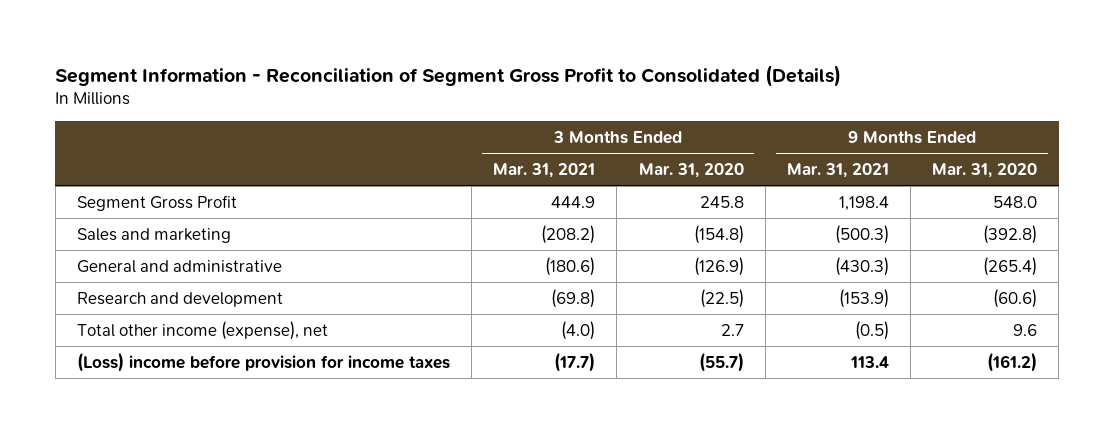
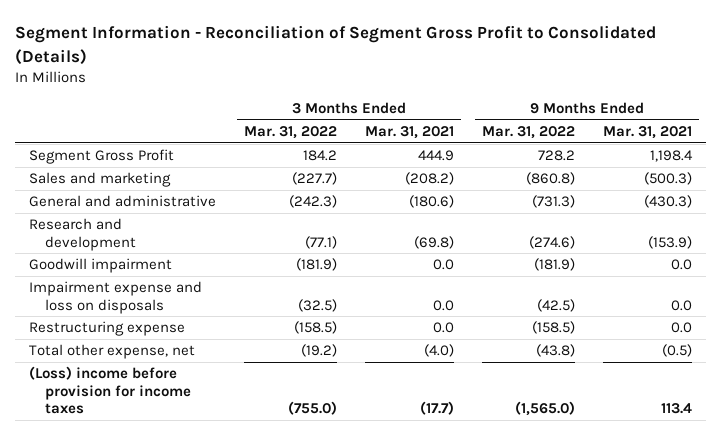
- | 3 Months Ended Mar. 31, 2021 | 3 Months Ended Mar. 31, 2020 | 9 Months Ended Mar. 31, 2021 | 9 Months Ended Mar. 31, 2020
+ | 3 Months Ended Mar. 31, 2022 | 3 Months Ended Mar. 31, 2021 | 9 Months Ended Mar. 31, 2022 | 9 Months Ended Mar. 31, 2021
- Total other income (expense), net | (4.0) | 2.7 | (0.5) | 9.6
+ Goodwill impairment | (181.9) | 0.0 | (181.9) | 0.0
+ Impairment expense and loss on disposals | (32.5) | 0.0 | (42.5) | 0.0
+ Restructuring expense | (158.5) | 0.0 | (158.5) | 0.0
+ Total other expense, net | (19.2) | (4.0) | (43.8) | (0.5)

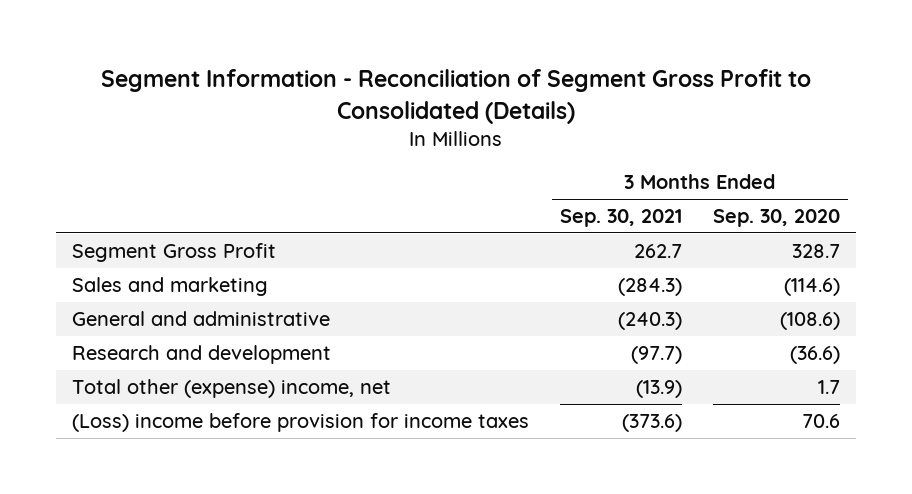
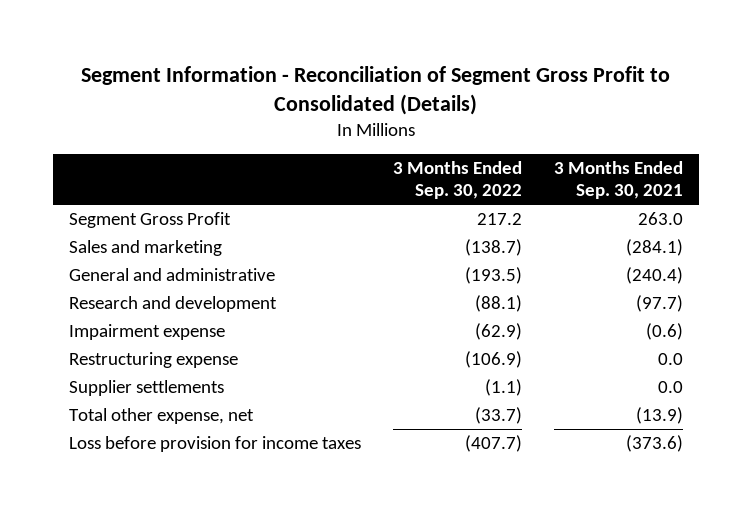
- | 3 Months Ended Sep. 30, 2021 | 3 Months Ended Sep. 30, 2020
+ | 3 Months Ended Sep. 30, 2022 | 3 Months Ended Sep. 30, 2021
- Segment Gross Profit | 262.7 | 328.7
- Sales and marketing | (284.3) | (114.6)
- General and administrative | (240.3) | (108.6)
+ Segment Gross Profit | 217.2 | 263.0
+ Sales and marketing | (138.7) | (284.1)
+ General and administrative | (193.5) | (240.4)
- Total other (expense) income, net | (13.9) | 1.7
- (Loss) income before provision for income taxes | (373.6) | 70.6
+ Impairment expense | (62.9) | (0.6)
+ Restructuring expense | (106.9) | 0.0
+ Supplier settlements | (1.1) | 0.0
+ Total other expense, net | (33.7) | (13.9)
+ Loss before provision for income taxes | (407.7) | (373.6)

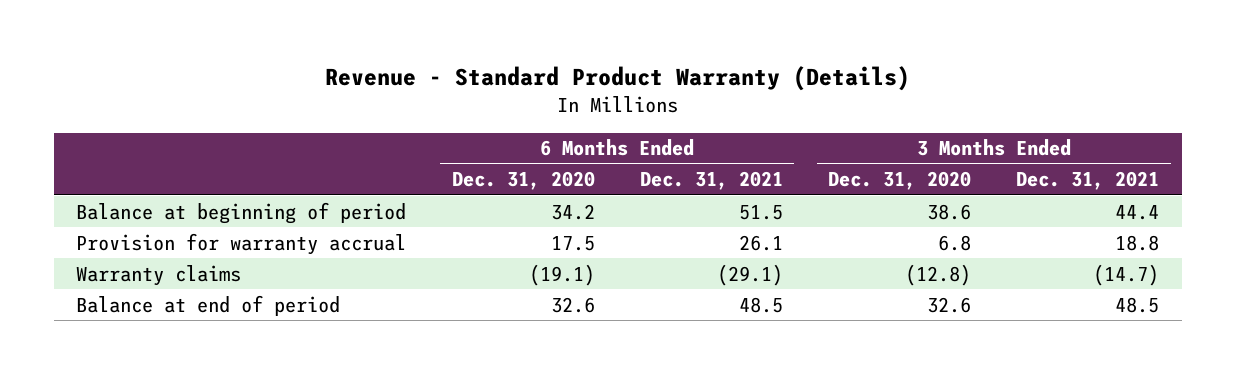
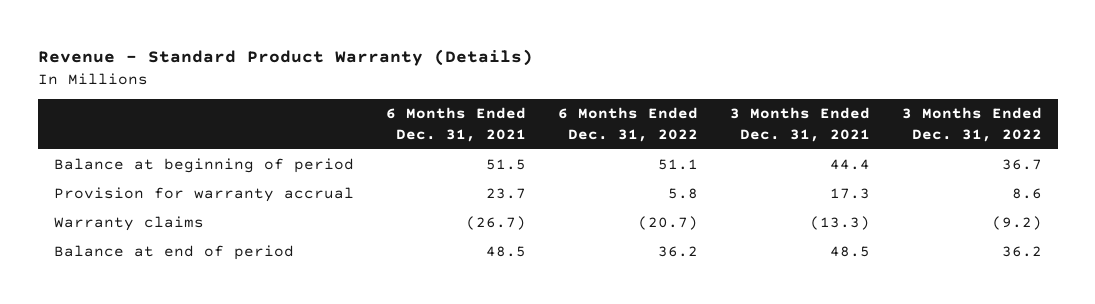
- | 6 Months Ended Dec. 31, 2020 | 6 Months Ended Dec. 31, 2021 | 3 Months Ended Dec. 31, 2020 | 3 Months Ended Dec. 31, 2021
+ | 6 Months Ended Dec. 31, 2021 | 6 Months Ended Dec. 31, 2022 | 3 Months Ended Dec. 31, 2021 | 3 Months Ended Dec. 31, 2022
- Provision for warranty accrual | 17.5 | 26.1 | 6.8 | 18.8
- Warranty claims | (19.1) | (29.1) | (12.8) | (14.7)
+ Provision for warranty accrual | 23.7 | 5.8 | 17.3 | 8.6
+ Warranty claims | (26.7) | (20.7) | (13.3) | (9.2)

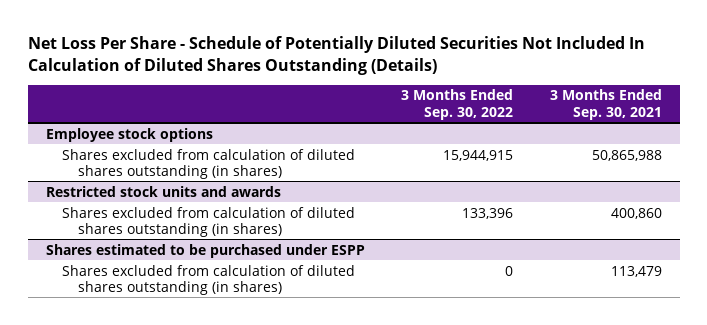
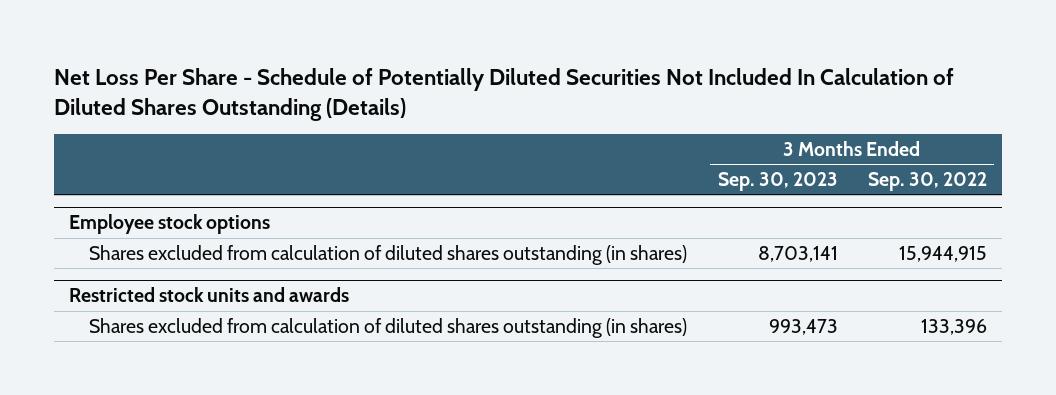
- | 3 Months Ended Sep. 30, 2022 | 3 Months Ended Sep. 30, 2021
+ | 3 Months Ended Sep. 30, 2023 | 3 Months Ended Sep. 30, 2022
- Shares estimated to be purchased under ESPP
- Shares excluded from calculation of diluted shares outstanding (in shares) | 0 | 113,479

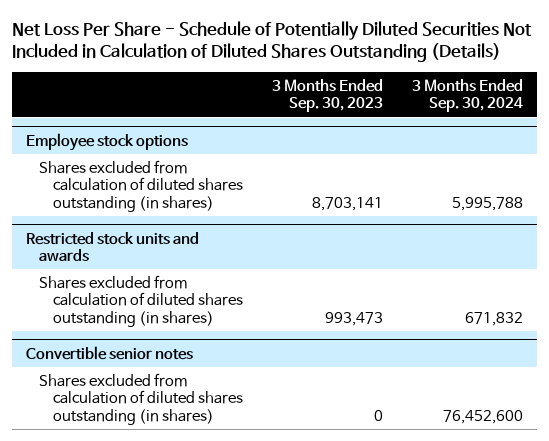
- Net Loss Per Share - Schedule of Potentially Diluted Securities Not Included In Calculation of Diluted Shares Outstanding (Details)
+ Net Loss Per Share - Schedule of Potentially Diluted Securities Not Included in Calculation of Diluted Shares Outstanding (Details)
- | 3 Months Ended Sep. 30, 2023 | 3 Months Ended Sep. 30, 2022
+ | 3 Months Ended Sep. 30, 2023 | 3 Months Ended Sep. 30, 2024
+ Convertible senior notes
+ Shares excluded from calculation of diluted shares outstanding (in shares) | 0 | 76,452,600

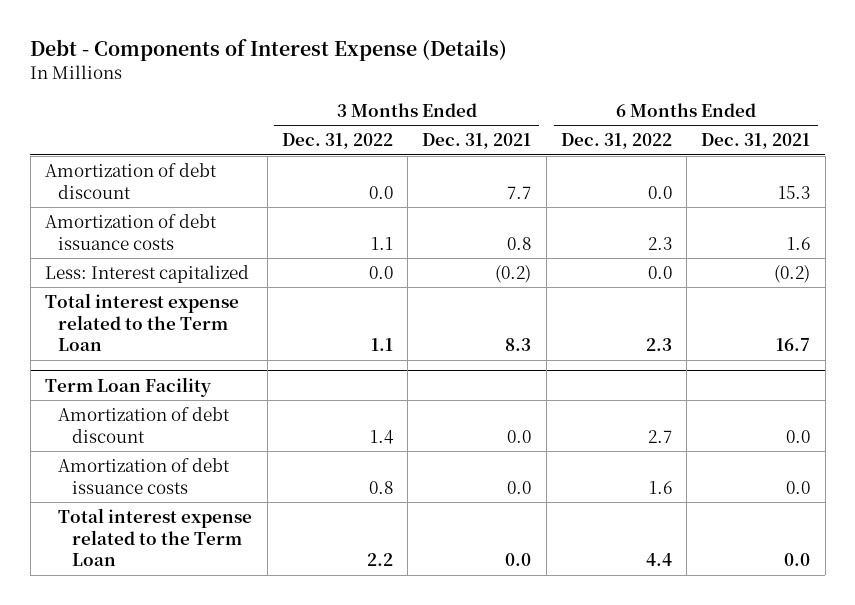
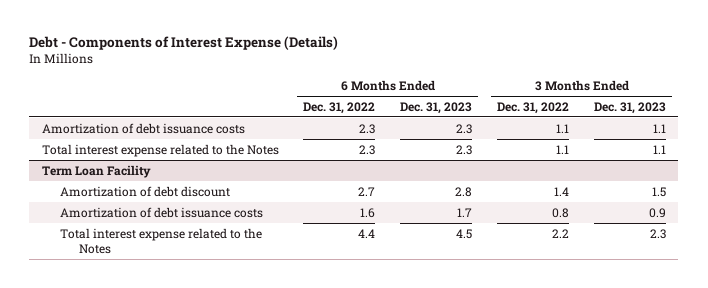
- | 3 Months Ended Dec. 31, 2022 | 3 Months Ended Dec. 31, 2021 | 6 Months Ended Dec. 31, 2022 | 6 Months Ended Dec. 31, 2021
+ | 6 Months Ended Dec. 31, 2022 | 6 Months Ended Dec. 31, 2023 | 3 Months Ended Dec. 31, 2022 | 3 Months Ended Dec. 31, 2023
- Amortization of debt discount | 0.0 | 7.7 | 0.0 | 15.3
- Less: Interest capitalized | 0.0 | (0.2) | 0.0 | (0.2)
- Total interest expense related to the Term Loan | 1.1 | 8.3 | 2.3 | 16.7
+ Total interest expense related to the Notes | 2.3 | 2.3 | 1.1 | 1.1
@ Term Loan Facility
- Total interest expense related to the Term Loan | 2.2 | 0.0 | 4.4 | 0.0
+ Total interest expense related to the Notes | 4.4 | 4.5 | 2.2 | 2.3

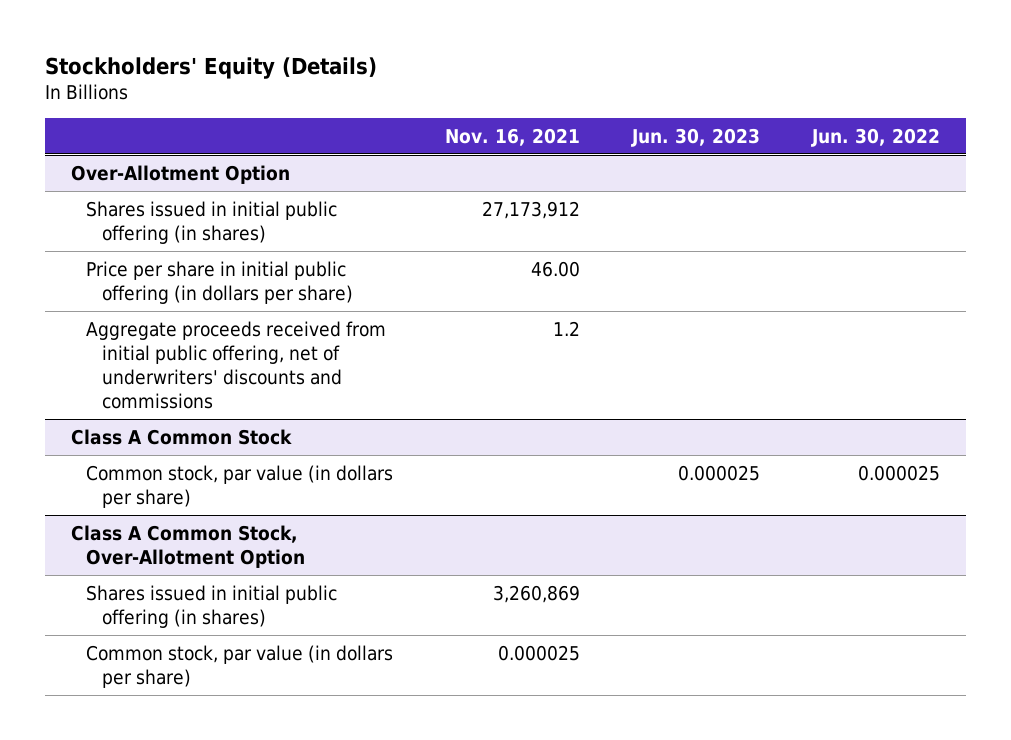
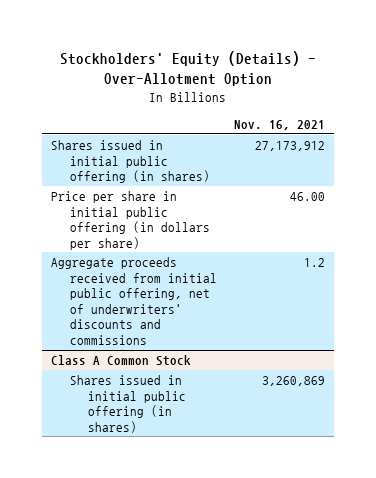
- Stockholders' Equity (Details)
+ Stockholders' Equity (Details) - Over-Allotment Option
- | Nov. 16, 2021 | Jun. 30, 2023 | Jun. 30, 2022
+ | Nov. 16, 2021
- Over-Allotment Option
@ Class A Common Stock
- Common stock, par value (in dollars per share) | | 0.000025 | 0.000025
- Class A Common Stock, Over-Allotment Option
- Common stock, par value (in dollars per share) | 0.000025 | |

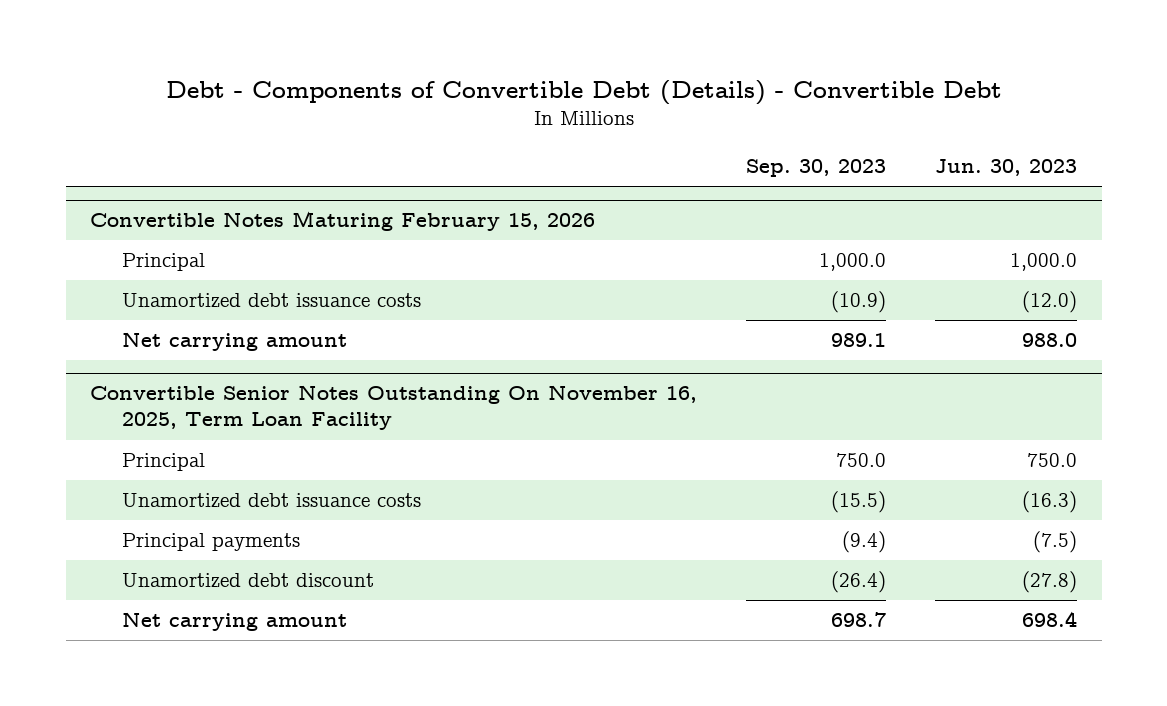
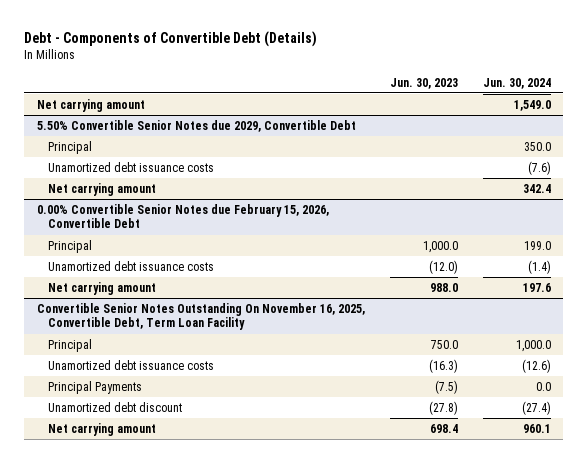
- Debt - Components of Convertible Debt (Details) - Convertible Debt
+ Debt - Components of Convertible Debt (Details)
- | Sep. 30, 2023 | Jun. 30, 2023
+ | Jun. 30, 2023 | Jun. 30, 2024
- Convertible Notes Maturing February 15, 2026
+ Net carrying amount | | 1,549.0
+ 5.50% Convertible Senior Notes due 2029, Convertible Debt
+ Principal | | 350.0
+ Unamortized debt issuance costs | | (7.6)
+ Net carrying amount | | 342.4
+ 0.00% Convertible Senior Notes due February 15, 2026, Convertible Debt
- Convertible Senior Notes Outstanding On November 16, 2025, Term Loan Facility
+ Convertible Senior Notes Outstanding On November 16, 2025, Convertible Debt, Term Loan Facility
- Principal payments | (9.4) | (7.5)
+ Principal Payments | (7.5) | 0.0

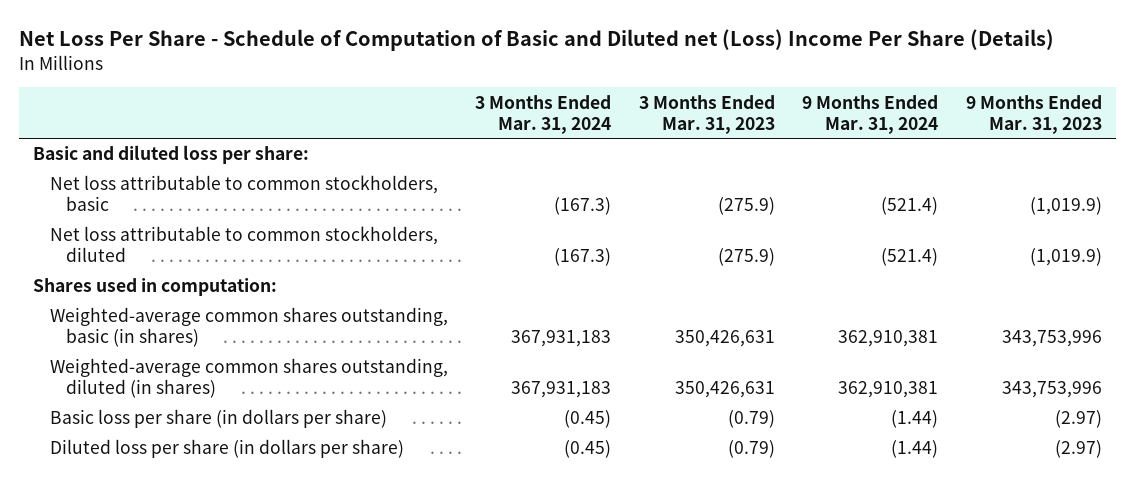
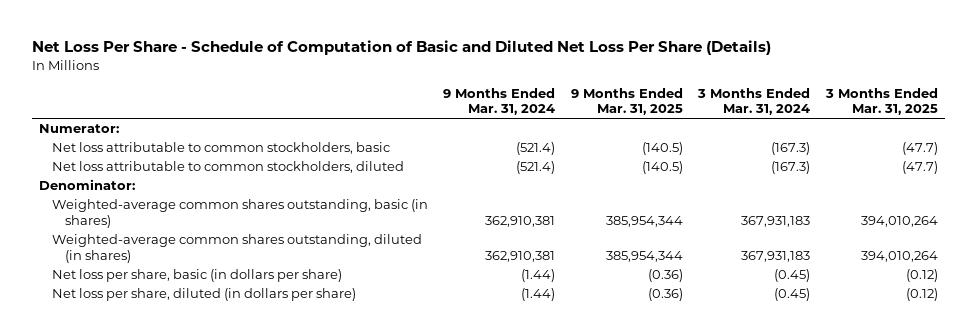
- Net Loss Per Share - Schedule of Computation of Basic and Diluted net (Loss) Income Per Share (Details)
+ Net Loss Per Share - Schedule of Computation of Basic and Diluted Net Loss Per Share (Details)
- | 3 Months Ended Mar. 31, 2024 | 3 Months Ended Mar. 31, 2023 | 9 Months Ended Mar. 31, 2024 | 9 Months Ended Mar. 31, 2023
+ | 9 Months Ended Mar. 31, 2024 | 9 Months Ended Mar. 31, 2025 | 3 Months Ended Mar. 31, 2024 | 3 Months Ended Mar. 31, 2025
- Basic and diluted loss per share:
+ Numerator:
- Shares used in computation:
+ Denominator:
- Basic loss per share (in dollars per share) | (0.45) | (0.79) | (1.44) | (2.97)
- Diluted loss per share (in dollars per share) | (0.45) | (0.79) | (1.44) | (2.97)
+ Net loss per share, basic (in dollars per share) | (1.44) | (0.36) | (0.45) | (0.12)
+ Net loss per share, diluted (in dollars per share) | (1.44) | (0.36) | (0.45) | (0.12)

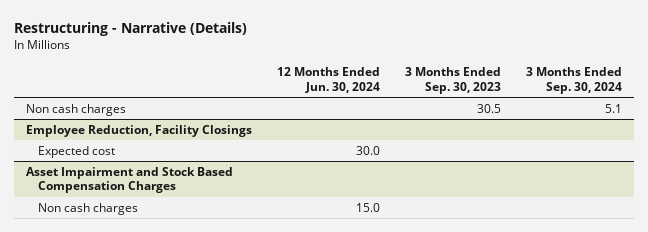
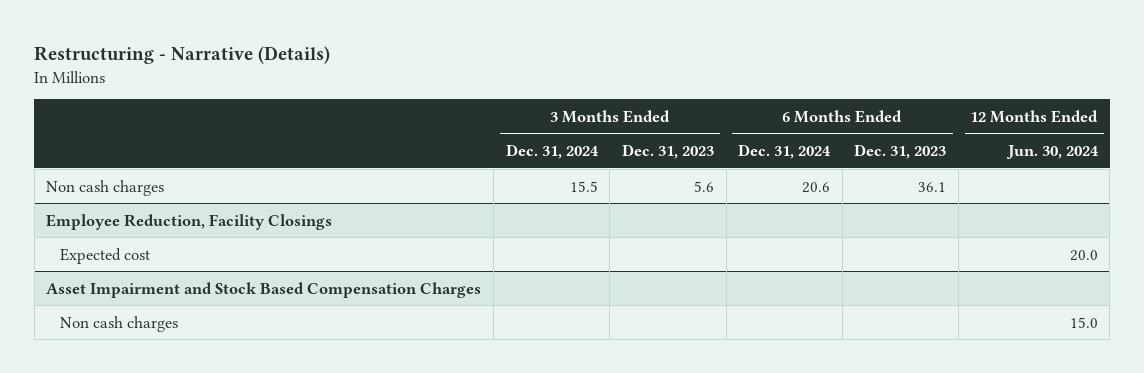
- | 12 Months Ended Jun. 30, 2024 | 3 Months Ended Sep. 30, 2023 | 3 Months Ended Sep. 30, 2024
+ | 3 Months Ended Dec. 31, 2024 | 3 Months Ended Dec. 31, 2023 | 6 Months Ended Dec. 31, 2024 | 6 Months Ended Dec. 31, 2023 | 12 Months Ended Jun. 30, 2024
@ Employee Reduction, Facility Closings
- Expected cost | 30.0 | |
+ Expected cost | | | | | 20.0

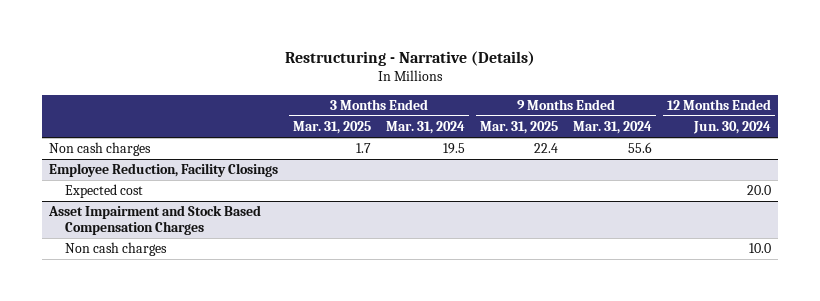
- | 3 Months Ended Dec. 31, 2024 | 3 Months Ended Dec. 31, 2023 | 6 Months Ended Dec. 31, 2024 | 6 Months Ended Dec. 31, 2023 | 12 Months Ended Jun. 30, 2024
+ | 3 Months Ended Mar. 31, 2025 | 3 Months Ended Mar. 31, 2024 | 9 Months Ended Mar. 31, 2025 | 9 Months Ended Mar. 31, 2024 | 12 Months Ended Jun. 30, 2024
@ Asset Impairment and Stock Based Compensation Charges
- Non cash charges | | | | | 15.0
+ Non cash charges | | | | | 10.0

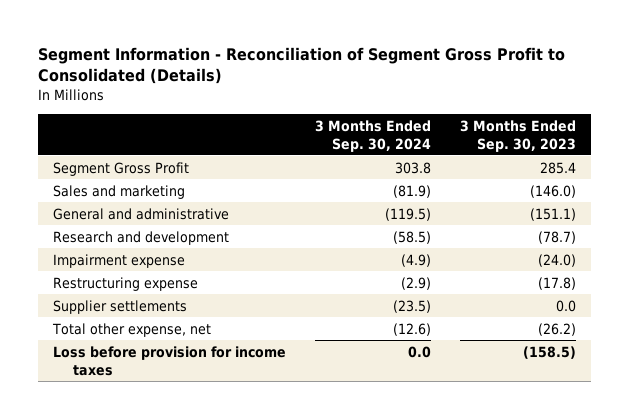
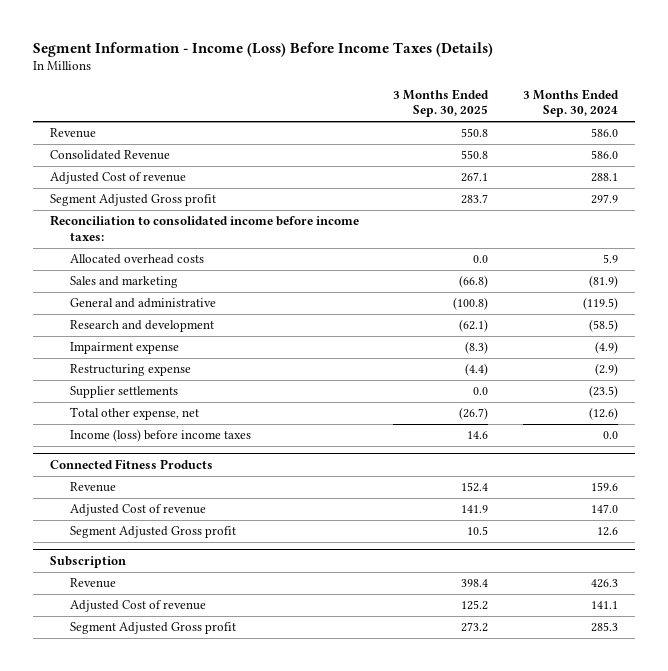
- Segment Information - Reconciliation of Segment Gross Profit to Consolidated (Details)
+ Segment Information - Income (Loss) Before Income Taxes (Details)
- | 3 Months Ended Sep. 30, 2024 | 3 Months Ended Sep. 30, 2023
+ | 3 Months Ended Sep. 30, 2025 | 3 Months Ended Sep. 30, 2024
- Segment Gross Profit | 303.8 | 285.4
+ Revenue | 550.8 | 586.0
+ Consolidated Revenue | 550.8 | 586.0
+ Adjusted Cost of revenue | 267.1 | 288.1
+ Segment Adjusted Gross profit | 283.7 | 297.9
+ Reconciliation to consolidated income before income taxes:
+ Allocated overhead costs | 0.0 | 5.9
- Loss before provision for income taxes | 0.0 | (158.5)
+ Income (loss) before income taxes | 14.6 | 0.0
+ Connected Fitness Products
+ Revenue | 152.4 | 159.6
+ Adjusted Cost of revenue | 141.9 | 147.0
+ Segment Adjusted Gross profit | 10.5 | 12.6
+ Subscription
+ Revenue | 398.4 | 426.3
+ Adjusted Cost of revenue | 125.2 | 141.1
+ Segment Adjusted Gross profit | 273.2 | 285.3

